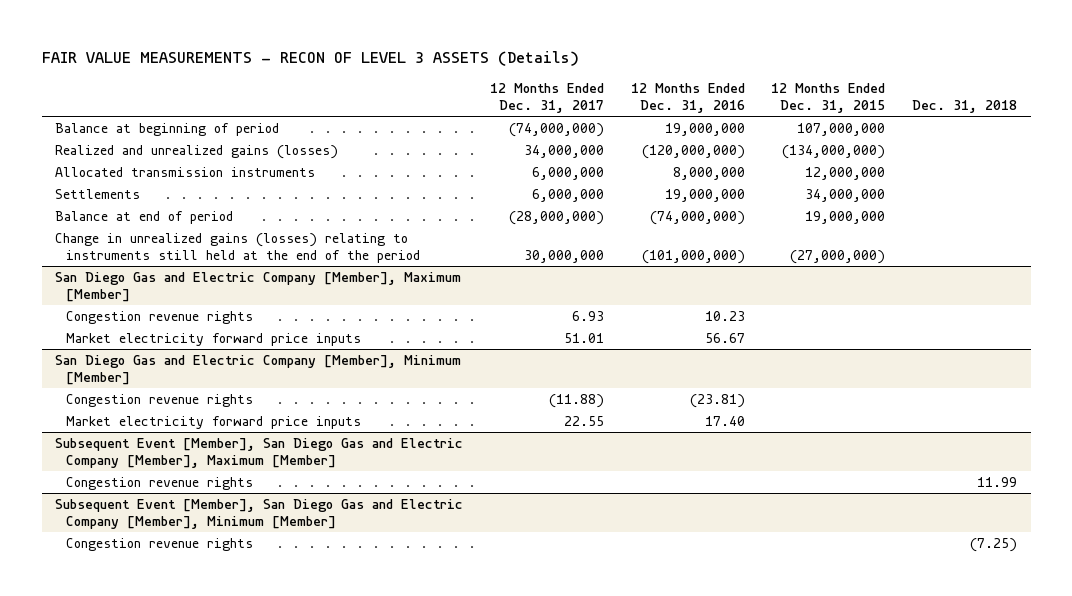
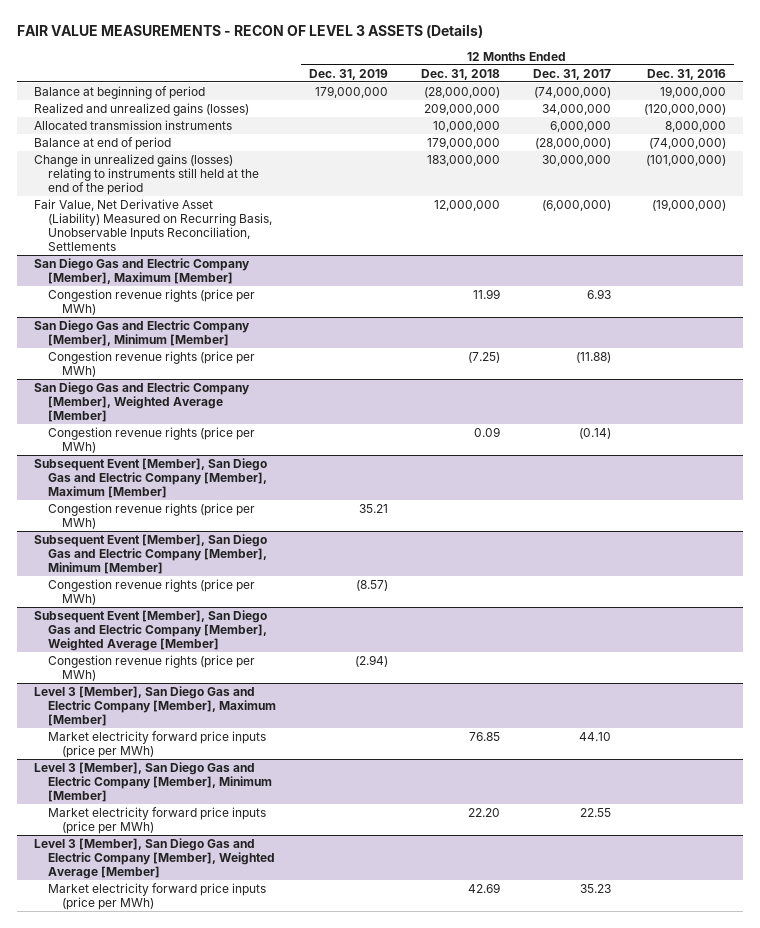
- | 12 Months Ended Dec. 31, 2017 | 12 Months Ended Dec. 31, 2016 | 12 Months Ended Dec. 31, 2015 | Dec. 31, 2018
+ | 12 Months Ended Dec. 31, 2019 | 12 Months Ended Dec. 31, 2018 | 12 Months Ended Dec. 31, 2017 | 12 Months Ended Dec. 31, 2016
- Settlements | 6,000,000 | 19,000,000 | 34,000,000 |
+ Fair Value, Net Derivative Asset (Liability) Measured on Recurring Basis, Unobservable Inputs Reconciliation, Settlements | | 12,000,000 | (6,000,000) | (19,000,000)
@ San Diego Gas and Electric Company [Member], Maximum [Member]
- Congestion revenue rights | 6.93 | 10.23 | |
- Market electricity forward price inputs | 51.01 | 56.67 | |
+ Congestion revenue rights (price per MWh) | | 11.99 | 6.93 |
@ San Diego Gas and Electric Company [Member], Minimum [Member]
- Congestion revenue rights | (11.88) | (23.81) | |
- Market electricity forward price inputs | 22.55 | 17.40 | |
+ Congestion revenue rights (price per MWh) | | (7.25) | (11.88) |
+ San Diego Gas and Electric Company [Member], Weighted Average [Member]
+ Congestion revenue rights (price per MWh) | | 0.09 | (0.14) |
@ Subsequent Event [Member], San Diego Gas and Electric Company [Member], Maximum [Member]
- Congestion revenue rights | | | | 11.99
+ Congestion revenue rights (price per MWh) | 35.21 | | |
@ Subsequent Event [Member], San Diego Gas and Electric Company [Member], Minimum [Member]
- Congestion revenue rights | | | | (7.25)
+ Congestion revenue rights (price per MWh) | (8.57) | | |
+ Subsequent Event [Member], San Diego Gas and Electric Company [Member], Weighted Average [Member]
+ Congestion revenue rights (price per MWh) | (2.94) | | |
+ Level 3 [Member], San Diego Gas and Electric Company [Member], Maximum [Member]
+ Market electricity forward price inputs (price per MWh) | | 76.85 | 44.10 |
+ Level 3 [Member], San Diego Gas and Electric Company [Member], Minimum [Member]
+ Market electricity forward price inputs (price per MWh) | | 22.20 | 22.55 |
+ Level 3 [Member], San Diego Gas and Electric Company [Member], Weighted Average [Member]
+ Market electricity forward price inputs (price per MWh) | | 42.69 | 35.23 |

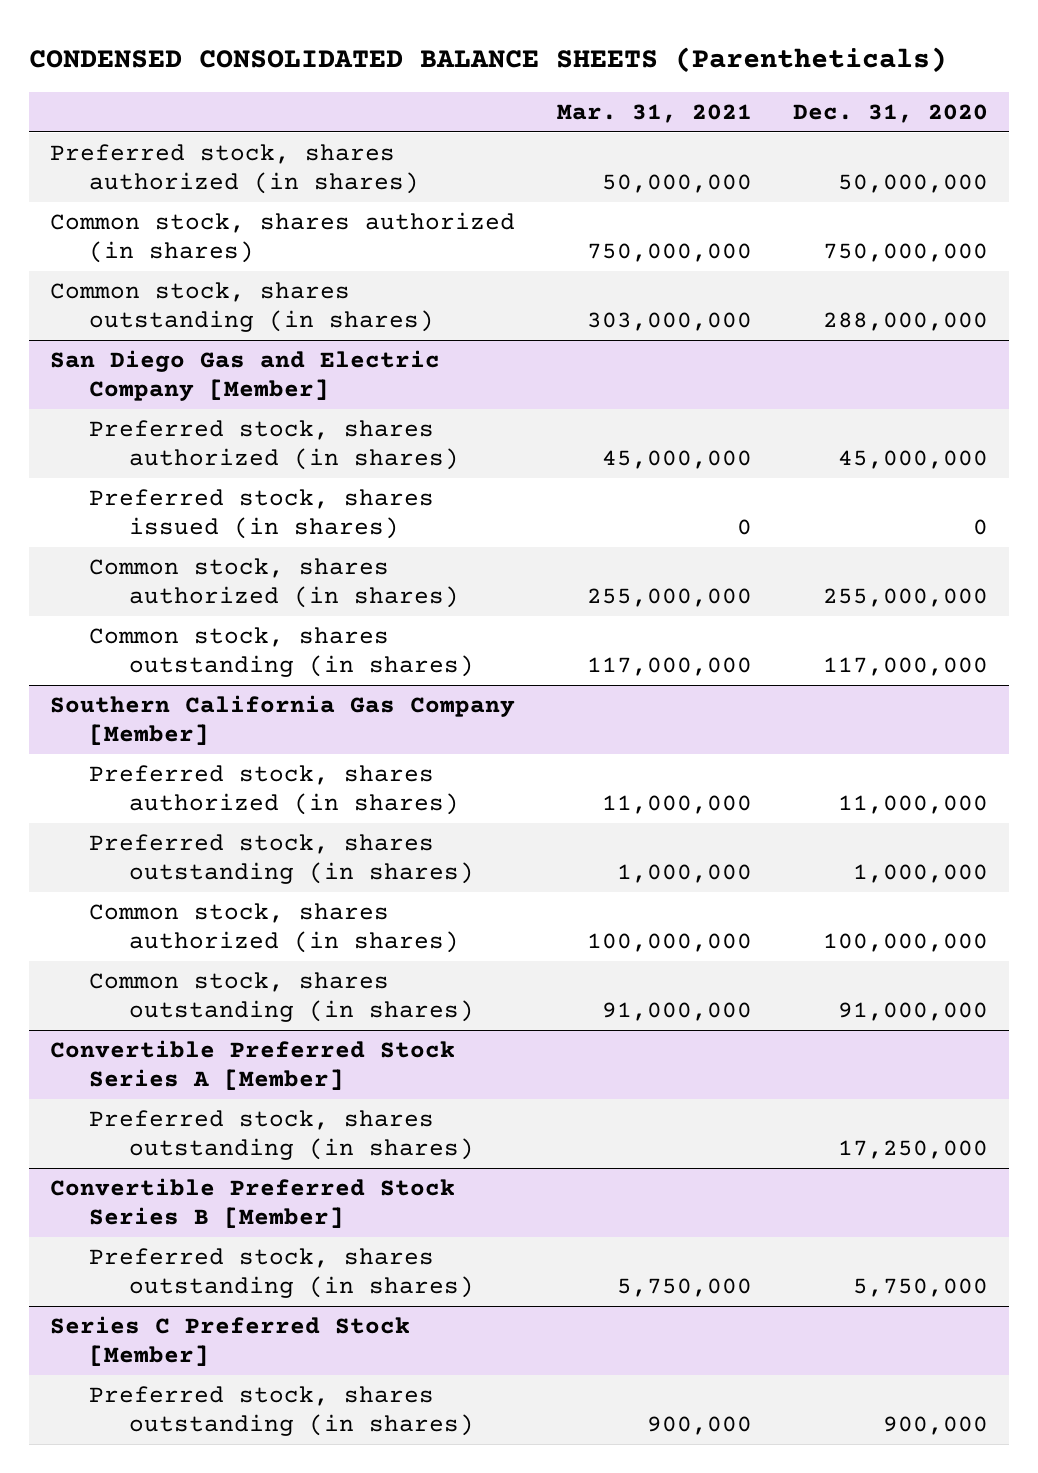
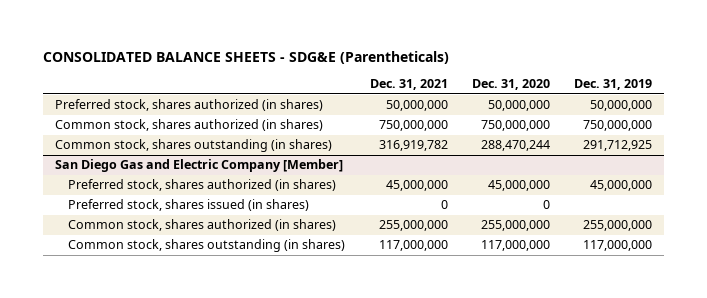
- CONDENSED CONSOLIDATED BALANCE SHEETS (Parentheticals)
+ CONSOLIDATED BALANCE SHEETS - SDG&E (Parentheticals)
- | Mar. 31, 2021 | Dec. 31, 2020
+ | Dec. 31, 2021 | Dec. 31, 2020 | Dec. 31, 2019
- Common stock, shares outstanding (in shares) | 303,000,000 | 288,000,000
+ Common stock, shares outstanding (in shares) | 316,919,782 | 288,470,244 | 291,712,925
- Southern California Gas Company [Member]
- Preferred stock, shares authorized (in shares) | 11,000,000 | 11,000,000
- Preferred stock, shares outstanding (in shares) | 1,000,000 | 1,000,000
- Common stock, shares authorized (in shares) | 100,000,000 | 100,000,000
- Common stock, shares outstanding (in shares) | 91,000,000 | 91,000,000
- Convertible Preferred Stock Series A [Member]
- Preferred stock, shares outstanding (in shares) | | 17,250,000
- Convertible Preferred Stock Series B [Member]
- Preferred stock, shares outstanding (in shares) | 5,750,000 | 5,750,000
- Series C Preferred Stock [Member]
- Preferred stock, shares outstanding (in shares) | 900,000 | 900,000

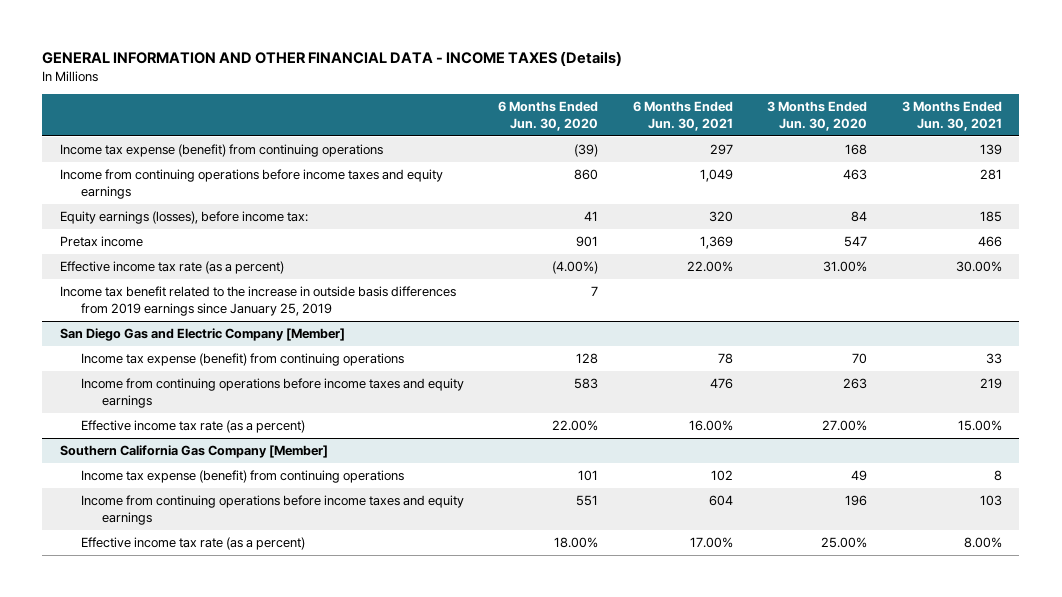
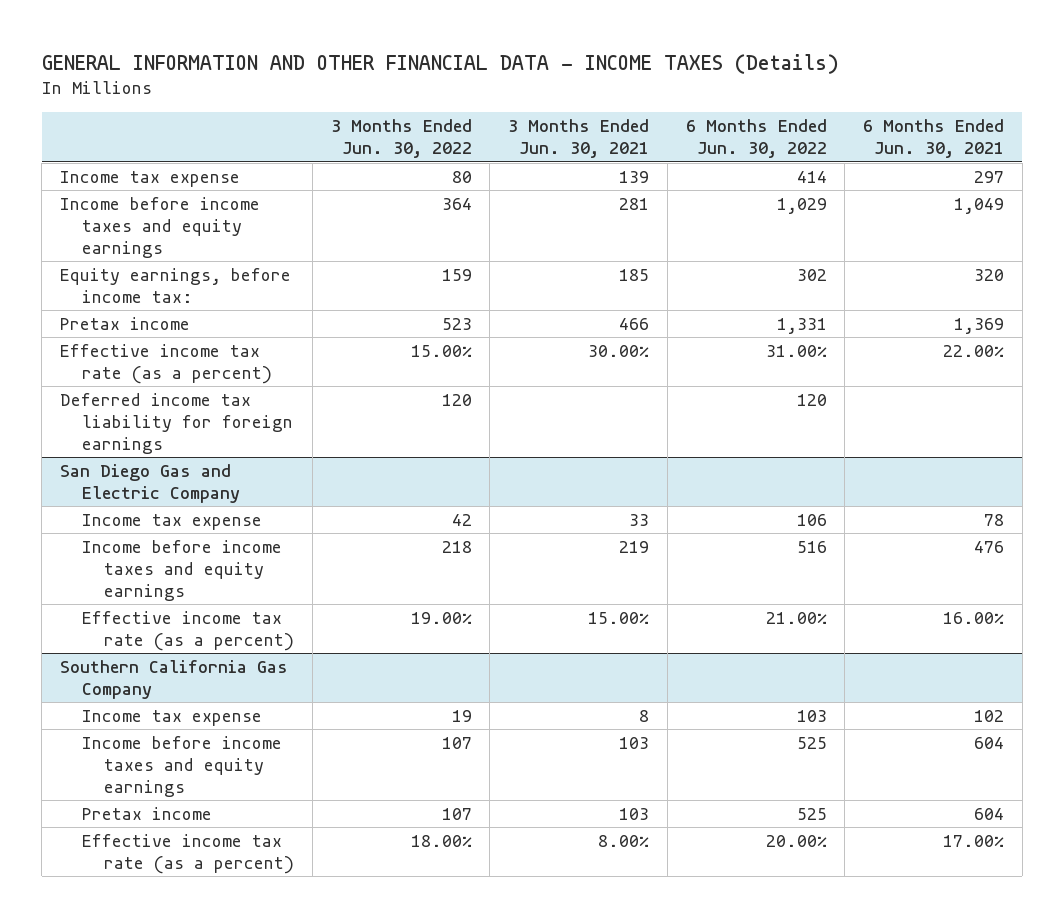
- | 6 Months Ended Jun. 30, 2020 | 6 Months Ended Jun. 30, 2021 | 3 Months Ended Jun. 30, 2020 | 3 Months Ended Jun. 30, 2021
+ | 3 Months Ended Jun. 30, 2022 | 3 Months Ended Jun. 30, 2021 | 6 Months Ended Jun. 30, 2022 | 6 Months Ended Jun. 30, 2021
- Income tax expense (benefit) from continuing operations | (39) | 297 | 168 | 139
- Income from continuing operations before income taxes and equity earnings | 860 | 1,049 | 463 | 281
- Equity earnings (losses), before income tax: | 41 | 320 | 84 | 185
+ Income tax expense | 80 | 139 | 414 | 297
+ Income before income taxes and equity earnings | 364 | 281 | 1,029 | 1,049
+ Equity earnings, before income tax: | 159 | 185 | 302 | 320
- Income tax benefit related to the increase in outside basis differences from 2019 earnings since January 25, 2019 | 7 | | |
- San Diego Gas and Electric Company [Member]
- Income tax expense (benefit) from continuing operations | 128 | 78 | 70 | 33
- Income from continuing operations before income taxes and equity earnings | 583 | 476 | 263 | 219
+ Deferred income tax liability for foreign earnings | 120 | | 120 |
+ San Diego Gas and Electric Company
+ Income tax expense | 42 | 33 | 106 | 78
+ Income before income taxes and equity earnings | 218 | 219 | 516 | 476
- Southern California Gas Company [Member]
- Income tax expense (benefit) from continuing operations | 101 | 102 | 49 | 8
- Income from continuing operations before income taxes and equity earnings | 551 | 604 | 196 | 103
+ Southern California Gas Company
+ Income tax expense | 19 | 8 | 103 | 102
+ Income before income taxes and equity earnings | 107 | 103 | 525 | 604
+ Pretax income | 107 | 103 | 525 | 604

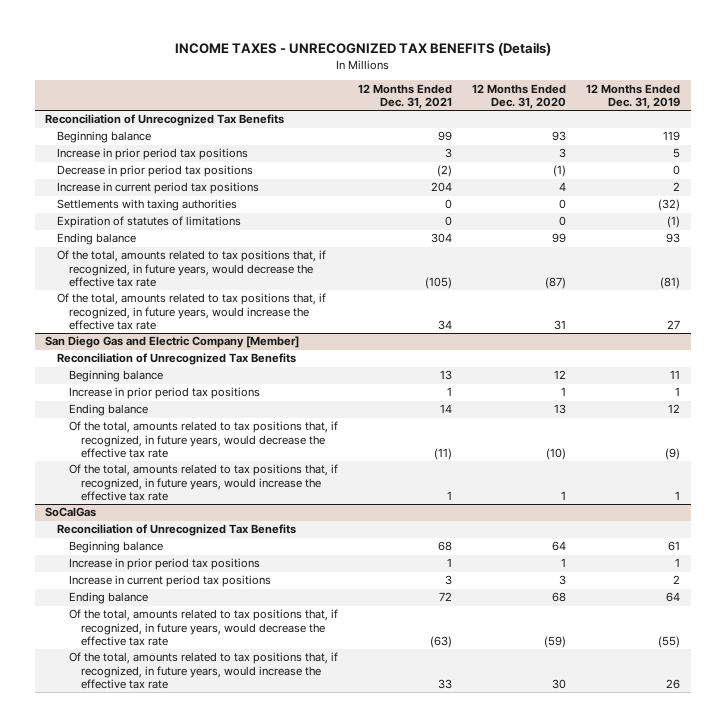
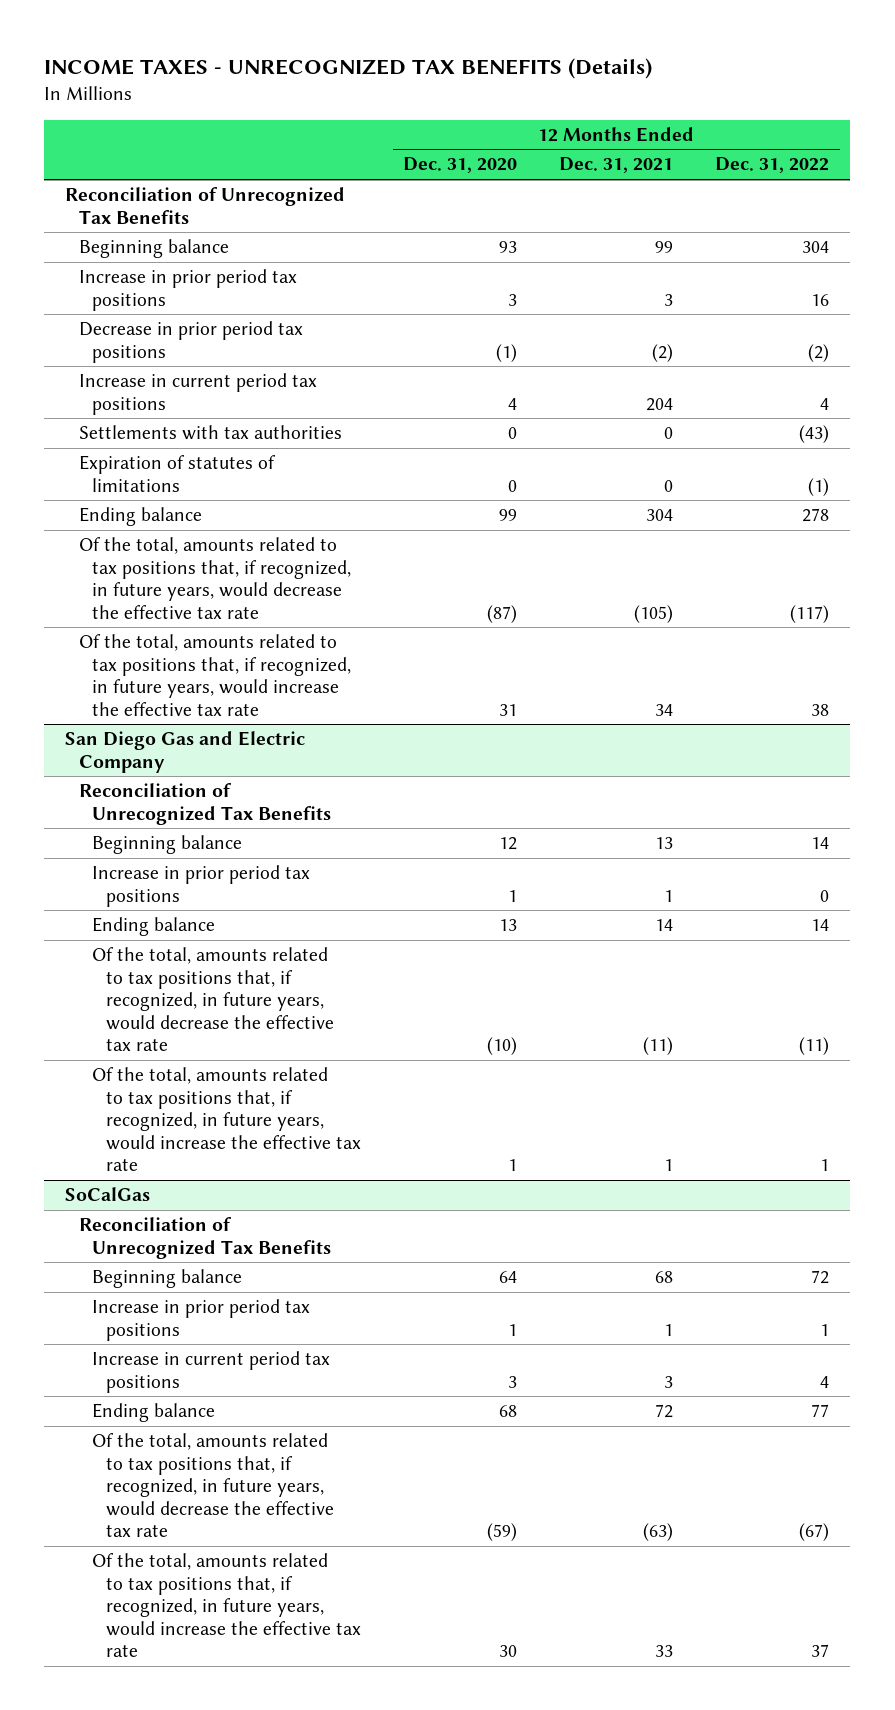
- | 12 Months Ended Dec. 31, 2021 | 12 Months Ended Dec. 31, 2020 | 12 Months Ended Dec. 31, 2019
+ | 12 Months Ended Dec. 31, 2020 | 12 Months Ended Dec. 31, 2021 | 12 Months Ended Dec. 31, 2022
- Settlements with taxing authorities | 0 | 0 | (32)
+ Settlements with tax authorities | 0 | 0 | (43)
- San Diego Gas and Electric Company [Member]
+ San Diego Gas and Electric Company

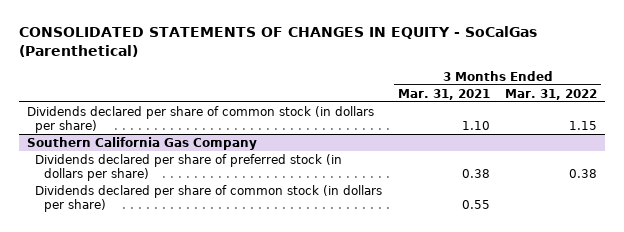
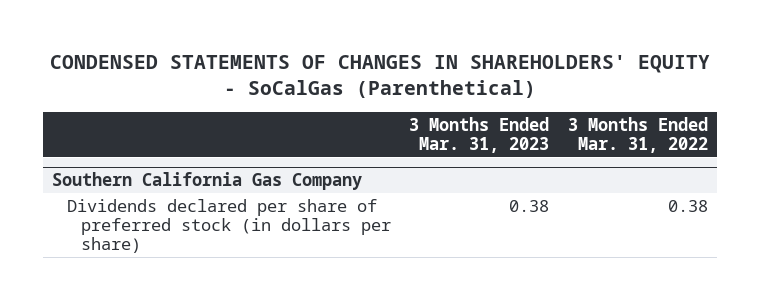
- CONSOLIDATED STATEMENTS OF CHANGES IN EQUITY - SoCalGas (Parenthetical)
+ CONDENSED STATEMENTS OF CHANGES IN SHAREHOLDERS' EQUITY - SoCalGas (Parenthetical)
- | 3 Months Ended Mar. 31, 2021 | 3 Months Ended Mar. 31, 2022
+ | 3 Months Ended Mar. 31, 2023 | 3 Months Ended Mar. 31, 2022
- Dividends declared per share of common stock (in dollars per share) | 1.10 | 1.15
@ Southern California Gas Company
- Dividends declared per share of common stock (in dollars per share) | 0.55 |

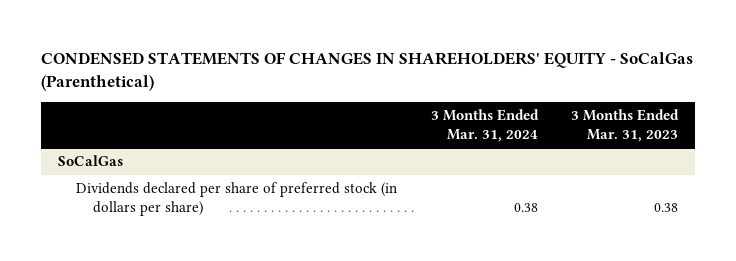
- | 3 Months Ended Mar. 31, 2023 | 3 Months Ended Mar. 31, 2022
+ | 3 Months Ended Mar. 31, 2024 | 3 Months Ended Mar. 31, 2023
- Southern California Gas Company
+ SoCalGas

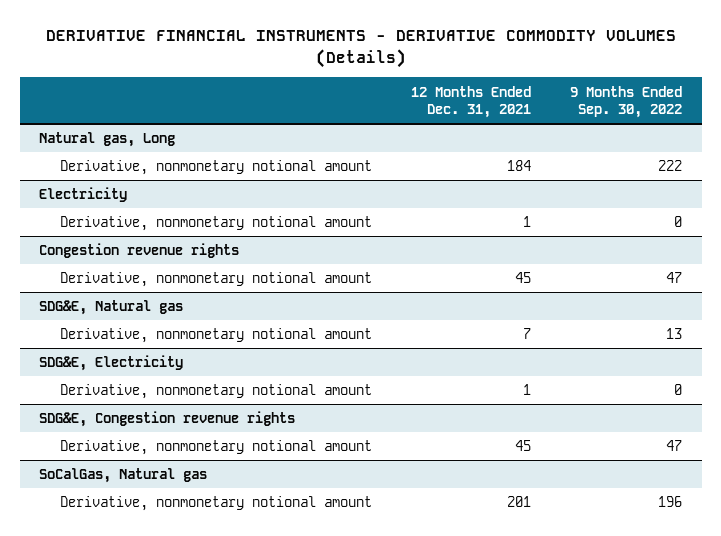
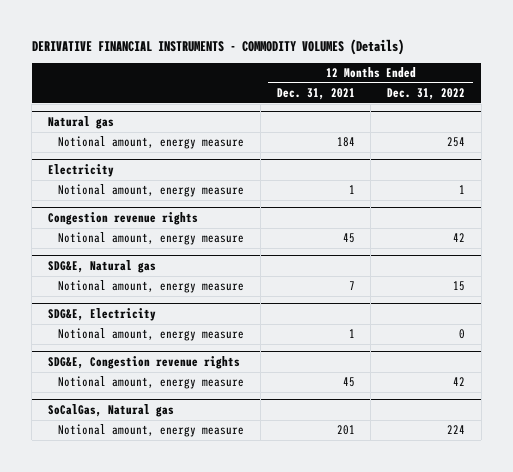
- DERIVATIVE FINANCIAL INSTRUMENTS - DERIVATIVE COMMODITY VOLUMES (Details)
+ DERIVATIVE FINANCIAL INSTRUMENTS - COMMODITY VOLUMES (Details)
- | 12 Months Ended Dec. 31, 2021 | 9 Months Ended Sep. 30, 2022
+ | 12 Months Ended Dec. 31, 2021 | 12 Months Ended Dec. 31, 2022
- Natural gas, Long
- Derivative, nonmonetary notional amount | 184 | 222
+ Natural gas
+ Notional amount, energy measure | 184 | 254
@ Electricity
- Derivative, nonmonetary notional amount | 1 | 0
+ Notional amount, energy measure | 1 | 1
@ Congestion revenue rights
- Derivative, nonmonetary notional amount | 45 | 47
+ Notional amount, energy measure | 45 | 42
@ SDG&E, Natural gas
- Derivative, nonmonetary notional amount | 7 | 13
+ Notional amount, energy measure | 7 | 15
@ SDG&E, Electricity
- Derivative, nonmonetary notional amount | 1 | 0
+ Notional amount, energy measure | 1 | 0
@ SDG&E, Congestion revenue rights
- Derivative, nonmonetary notional amount | 45 | 47
+ Notional amount, energy measure | 45 | 42
@ SoCalGas, Natural gas
- Derivative, nonmonetary notional amount | 201 | 196
+ Notional amount, energy measure | 201 | 224

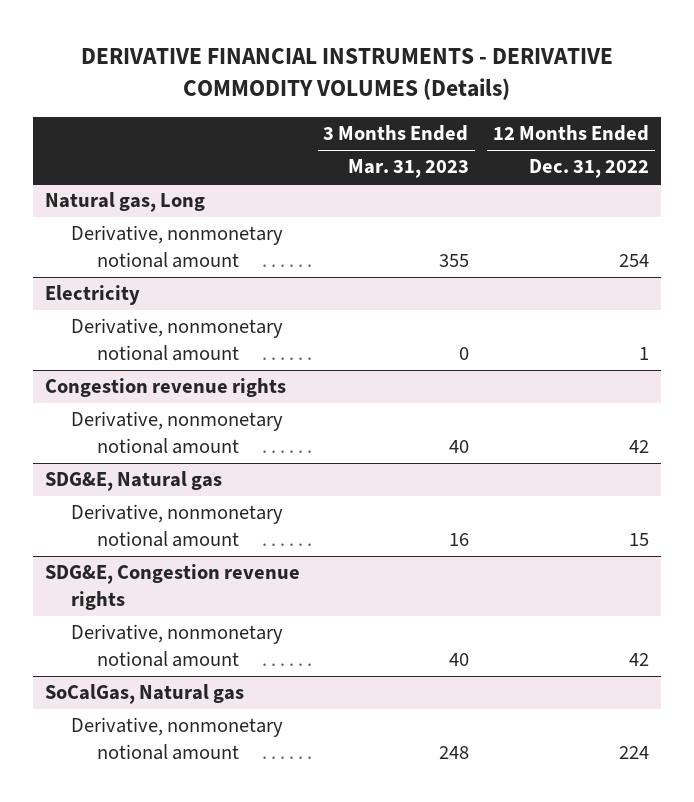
- DERIVATIVE FINANCIAL INSTRUMENTS - COMMODITY VOLUMES (Details)
+ DERIVATIVE FINANCIAL INSTRUMENTS - DERIVATIVE COMMODITY VOLUMES (Details)
- | 12 Months Ended Dec. 31, 2021 | 12 Months Ended Dec. 31, 2022
+ | 3 Months Ended Mar. 31, 2023 | 12 Months Ended Dec. 31, 2022
- Natural gas
- Notional amount, energy measure | 184 | 254
+ Natural gas, Long
+ Derivative, nonmonetary notional amount | 355 | 254
@ Electricity
- Notional amount, energy measure | 1 | 1
+ Derivative, nonmonetary notional amount | 0 | 1
@ Congestion revenue rights
- Notional amount, energy measure | 45 | 42
+ Derivative, nonmonetary notional amount | 40 | 42
@ SDG&E, Natural gas
- Notional amount, energy measure | 7 | 15
- SDG&E, Electricity
- Notional amount, energy measure | 1 | 0
@ SDG&E, Natural gas
+ Derivative, nonmonetary notional amount | 16 | 15
@ SDG&E, Congestion revenue rights
- Notional amount, energy measure | 45 | 42
+ Derivative, nonmonetary notional amount | 40 | 42
@ SoCalGas, Natural gas
- Notional amount, energy measure | 201 | 224
+ Derivative, nonmonetary notional amount | 248 | 224

